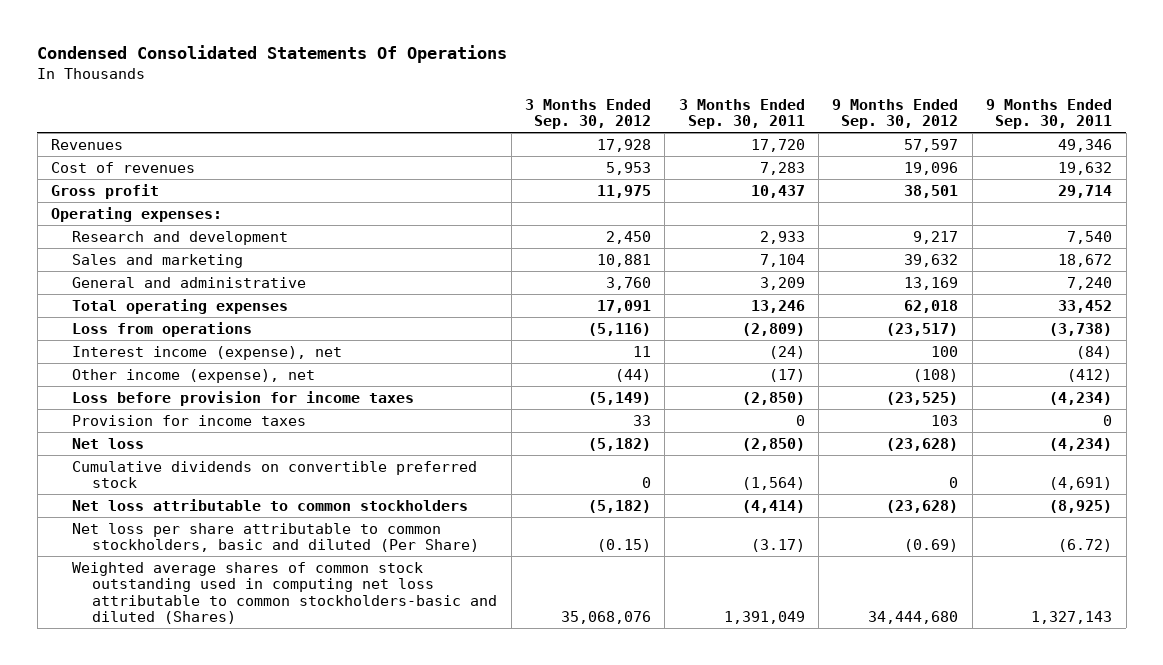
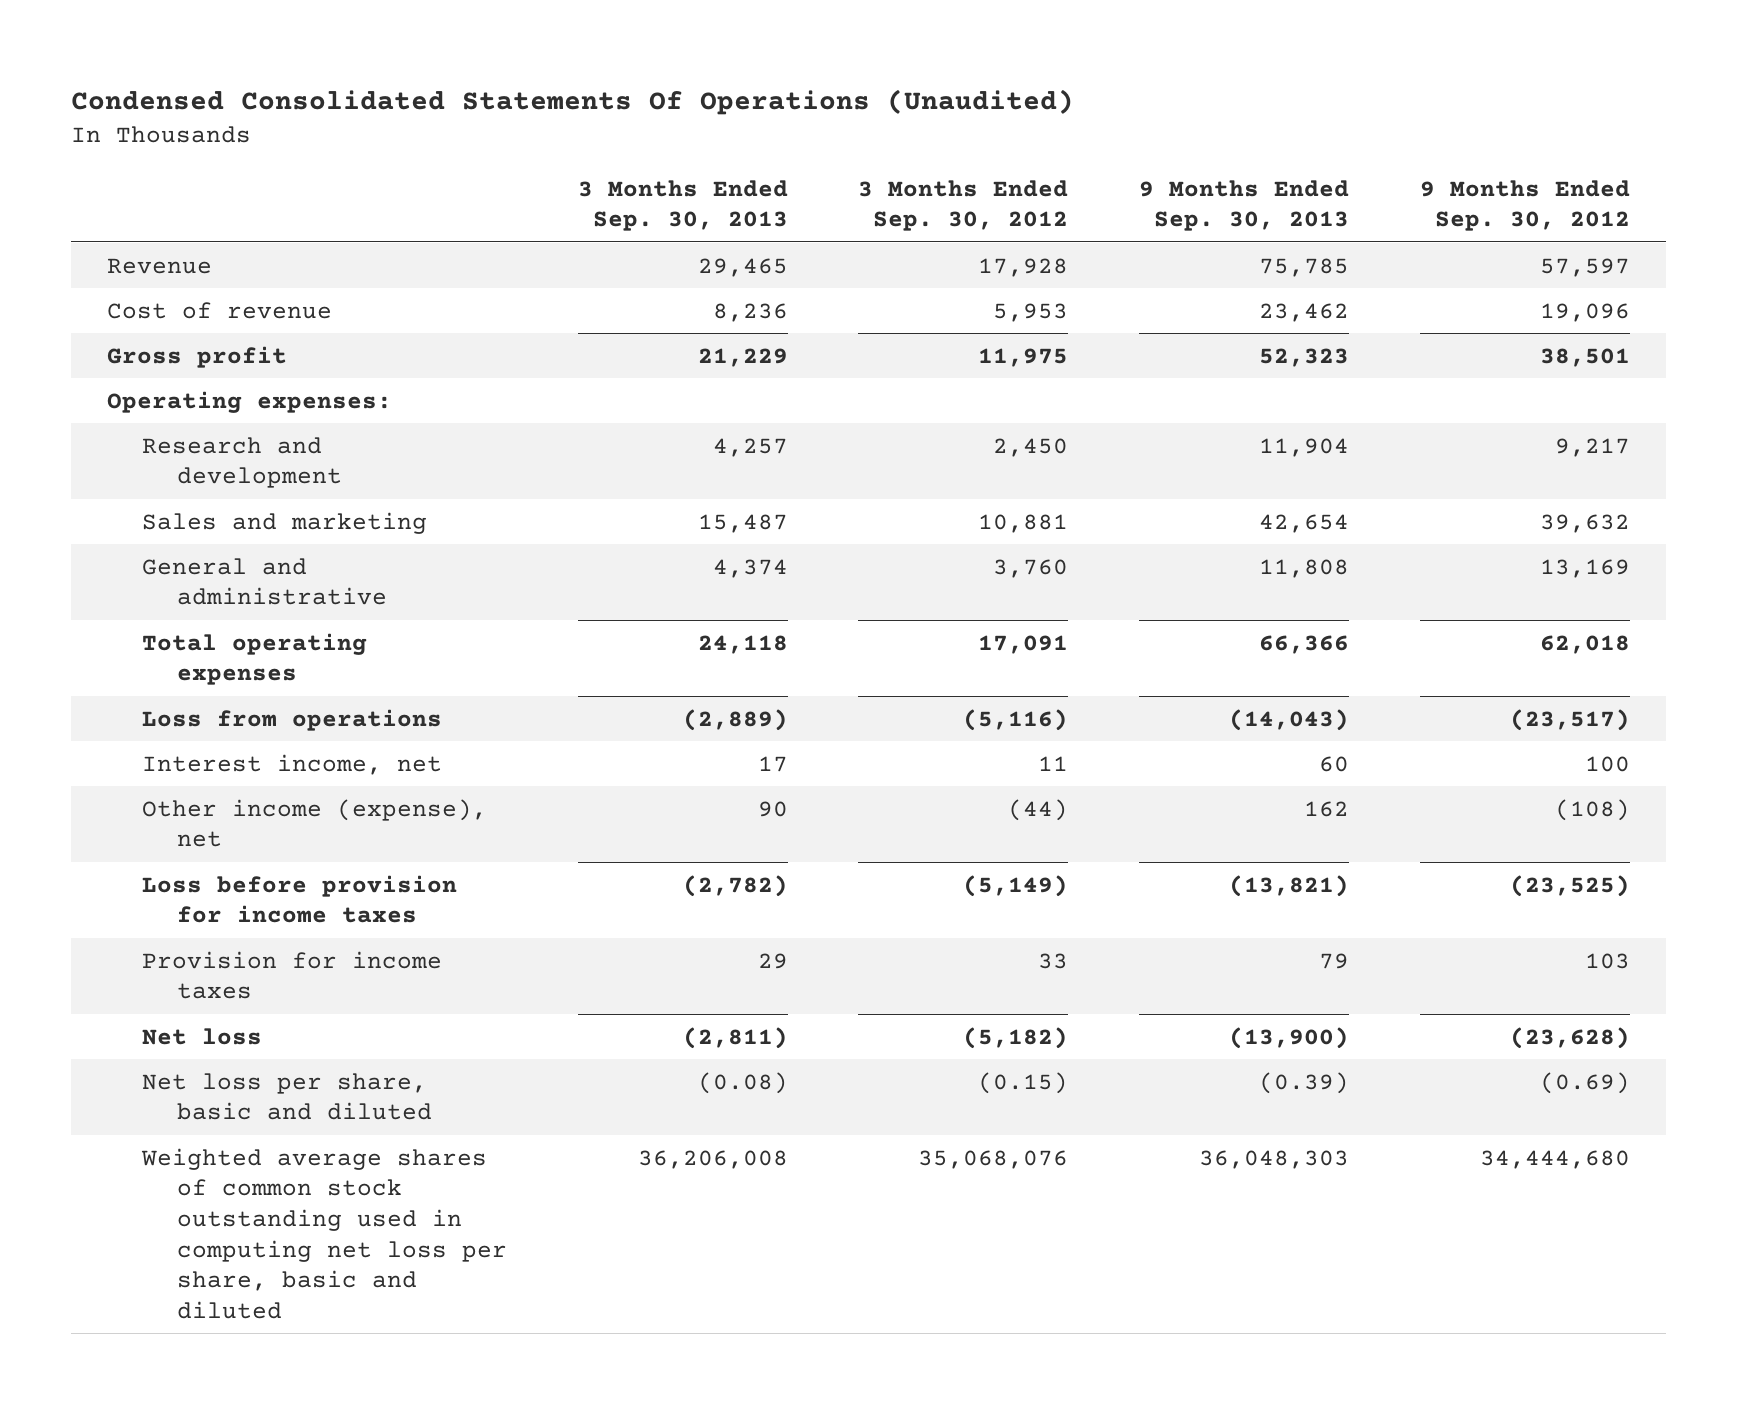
- Condensed Consolidated Statements Of Operations
+ Condensed Consolidated Statements Of Operations (Unaudited)
- | 3 Months Ended Sep. 30, 2012 | 3 Months Ended Sep. 30, 2011 | 9 Months Ended Sep. 30, 2012 | 9 Months Ended Sep. 30, 2011
+ | 3 Months Ended Sep. 30, 2013 | 3 Months Ended Sep. 30, 2012 | 9 Months Ended Sep. 30, 2013 | 9 Months Ended Sep. 30, 2012
- Revenues | 17,928 | 17,720 | 57,597 | 49,346
- Cost of revenues | 5,953 | 7,283 | 19,096 | 19,632
+ Revenue | 29,465 | 17,928 | 75,785 | 57,597
+ Cost of revenue | 8,236 | 5,953 | 23,462 | 19,096
- Interest income (expense), net | 11 | (24) | 100 | (84)
+ Interest income, net | 17 | 11 | 60 | 100
- Cumulative dividends on convertible preferred stock | 0 | (1,564) | 0 | (4,691)
- Net loss attributable to common stockholders | (5,182) | (4,414) | (23,628) | (8,925)
- Net loss per share attributable to common stockholders, basic and diluted (Per Share) | (0.15) | (3.17) | (0.69) | (6.72)
- Weighted average shares of common stock outstanding used in computing net loss attributable to common stockholders-basic and diluted (Shares) | 35,068,076 | 1,391,049 | 34,444,680 | 1,327,143
+ Net loss per share, basic and diluted | (0.08) | (0.15) | (0.39) | (0.69)
+ Weighted average shares of common stock outstanding used in computing net loss per share, basic and diluted | 36,206,008 | 35,068,076 | 36,048,303 | 34,444,680

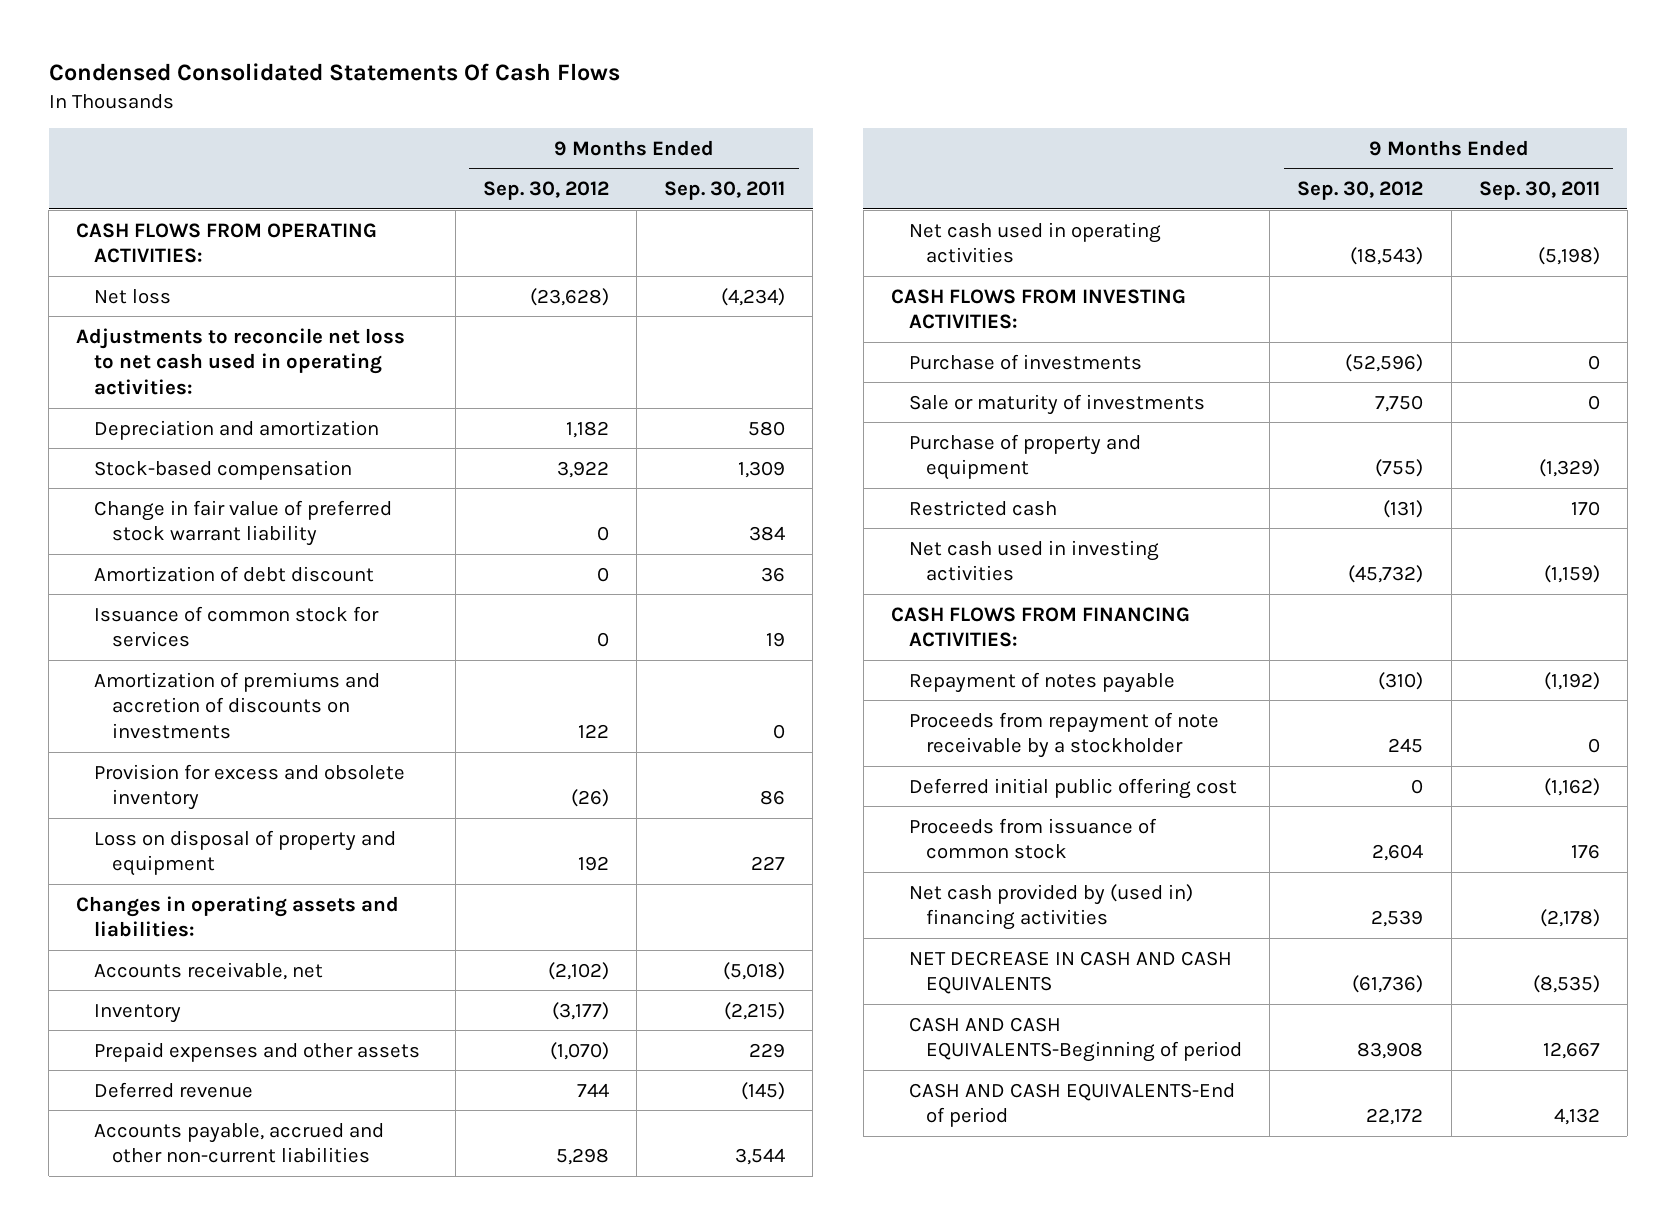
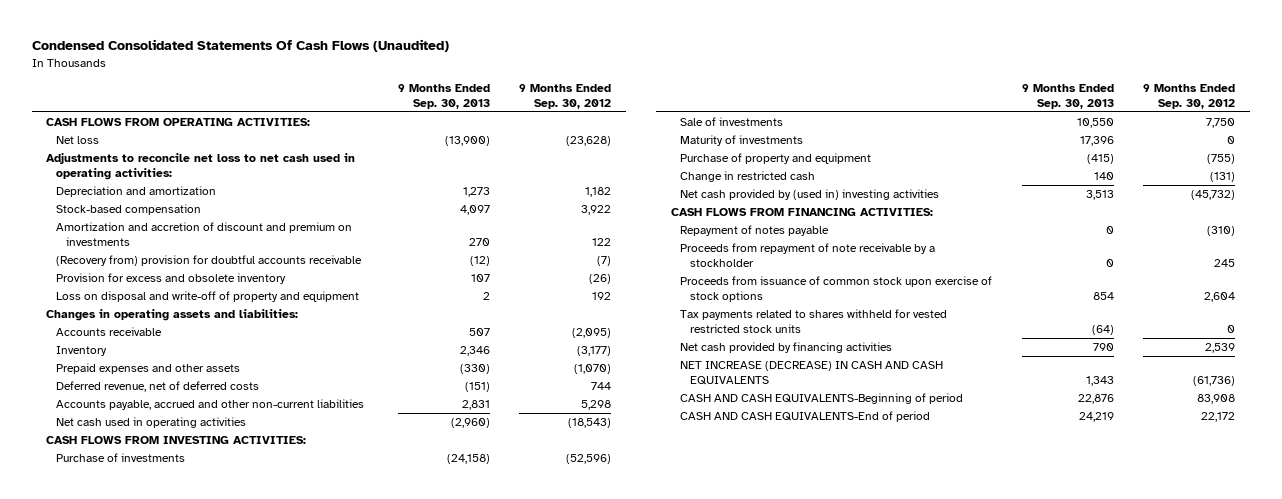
- Condensed Consolidated Statements Of Cash Flows
+ Condensed Consolidated Statements Of Cash Flows (Unaudited)
- | 9 Months Ended Sep. 30, 2012 | 9 Months Ended Sep. 30, 2011
+ | 9 Months Ended Sep. 30, 2013 | 9 Months Ended Sep. 30, 2012
- Change in fair value of preferred stock warrant liability | 0 | 384
- Amortization of debt discount | 0 | 36
- Issuance of common stock for services | 0 | 19
- Amortization of premiums and accretion of discounts on investments | 122 | 0
+ Amortization and accretion of discount and premium on investments | 270 | 122
+ (Recovery from) provision for doubtful accounts receivable | (12) | (7)
- Loss on disposal of property and equipment | 192 | 227
+ Loss on disposal and write-off of property and equipment | 2 | 192
- Accounts receivable, net | (2,102) | (5,018)
+ Accounts receivable | 507 | (2,095)
- Deferred revenue | 744 | (145)
+ Deferred revenue, net of deferred costs | (151) | 744
- Sale or maturity of investments | 7,750 | 0
+ Sale of investments | 10,550 | 7,750
+ Maturity of investments | 17,396 | 0
- Restricted cash | (131) | 170
- Net cash used in investing activities | (45,732) | (1,159)
+ Change in restricted cash | 140 | (131)
+ Net cash provided by (used in) investing activities | 3,513 | (45,732)
- Deferred initial public offering cost | 0 | (1,162)
- Proceeds from issuance of common stock | 2,604 | 176
- Net cash provided by (used in) financing activities | 2,539 | (2,178)
- NET DECREASE IN CASH AND CASH EQUIVALENTS | (61,736) | (8,535)
+ Proceeds from issuance of common stock upon exercise of stock options | 854 | 2,604
+ Tax payments related to shares withheld for vested restricted stock units | (64) | 0
+ Net cash provided by financing activities | 790 | 2,539
+ NET INCREASE (DECREASE) IN CASH AND CASH EQUIVALENTS | 1,343 | (61,736)

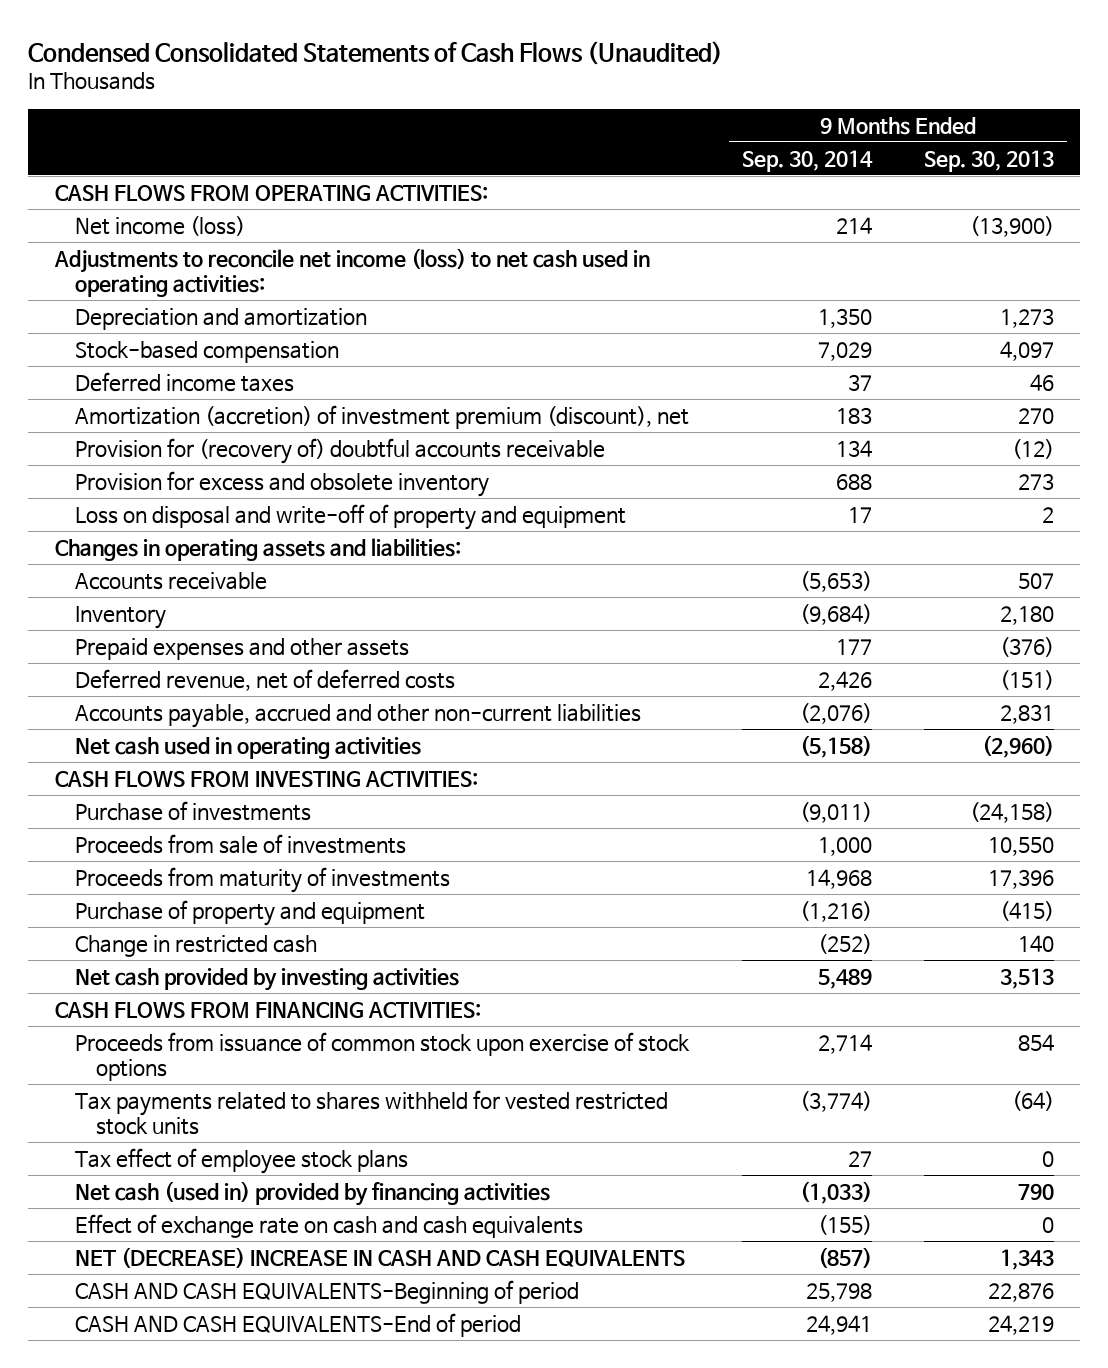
- Condensed Consolidated Statements Of Cash Flows (Unaudited)
+ Condensed Consolidated Statements of Cash Flows (Unaudited)
- | 9 Months Ended Sep. 30, 2013 | 9 Months Ended Sep. 30, 2012
+ | 9 Months Ended Sep. 30, 2014 | 9 Months Ended Sep. 30, 2013
- Net loss | (13,900) | (23,628)
- Adjustments to reconcile net loss to net cash used in operating activities:
+ Net income (loss) | 214 | (13,900)
+ Adjustments to reconcile net income (loss) to net cash used in operating activities:
- Amortization and accretion of discount and premium on investments | 270 | 122
- (Recovery from) provision for doubtful accounts receivable | (12) | (7)
- Provision for excess and obsolete inventory | 107 | (26)
+ Deferred income taxes | 37 | 46
+ Amortization (accretion) of investment premium (discount), net | 183 | 270
+ Provision for (recovery of) doubtful accounts receivable | 134 | (12)
+ Provision for excess and obsolete inventory | 688 | 273
- Inventory | 2,346 | (3,177)
- Prepaid expenses and other assets | (330) | (1,070)
+ Inventory | (9,684) | 2,180
+ Prepaid expenses and other assets | 177 | (376)
- Sale of investments | 10,550 | 7,750
- Maturity of investments | 17,396 | 0
+ Proceeds from sale of investments | 1,000 | 10,550
+ Proceeds from maturity of investments | 14,968 | 17,396
- Net cash provided by (used in) investing activities | 3,513 | (45,732)
+ Net cash provided by investing activities | 5,489 | 3,513
- Repayment of notes payable | 0 | (310)
- Proceeds from repayment of note receivable by a stockholder | 0 | 245
- Net cash provided by financing activities | 790 | 2,539
- NET INCREASE (DECREASE) IN CASH AND CASH EQUIVALENTS | 1,343 | (61,736)
+ Tax effect of employee stock plans | 27 | 0
+ Net cash (used in) provided by financing activities | (1,033) | 790
+ Effect of exchange rate on cash and cash equivalents | (155) | 0
+ NET (DECREASE) INCREASE IN CASH AND CASH EQUIVALENTS | (857) | 1,343

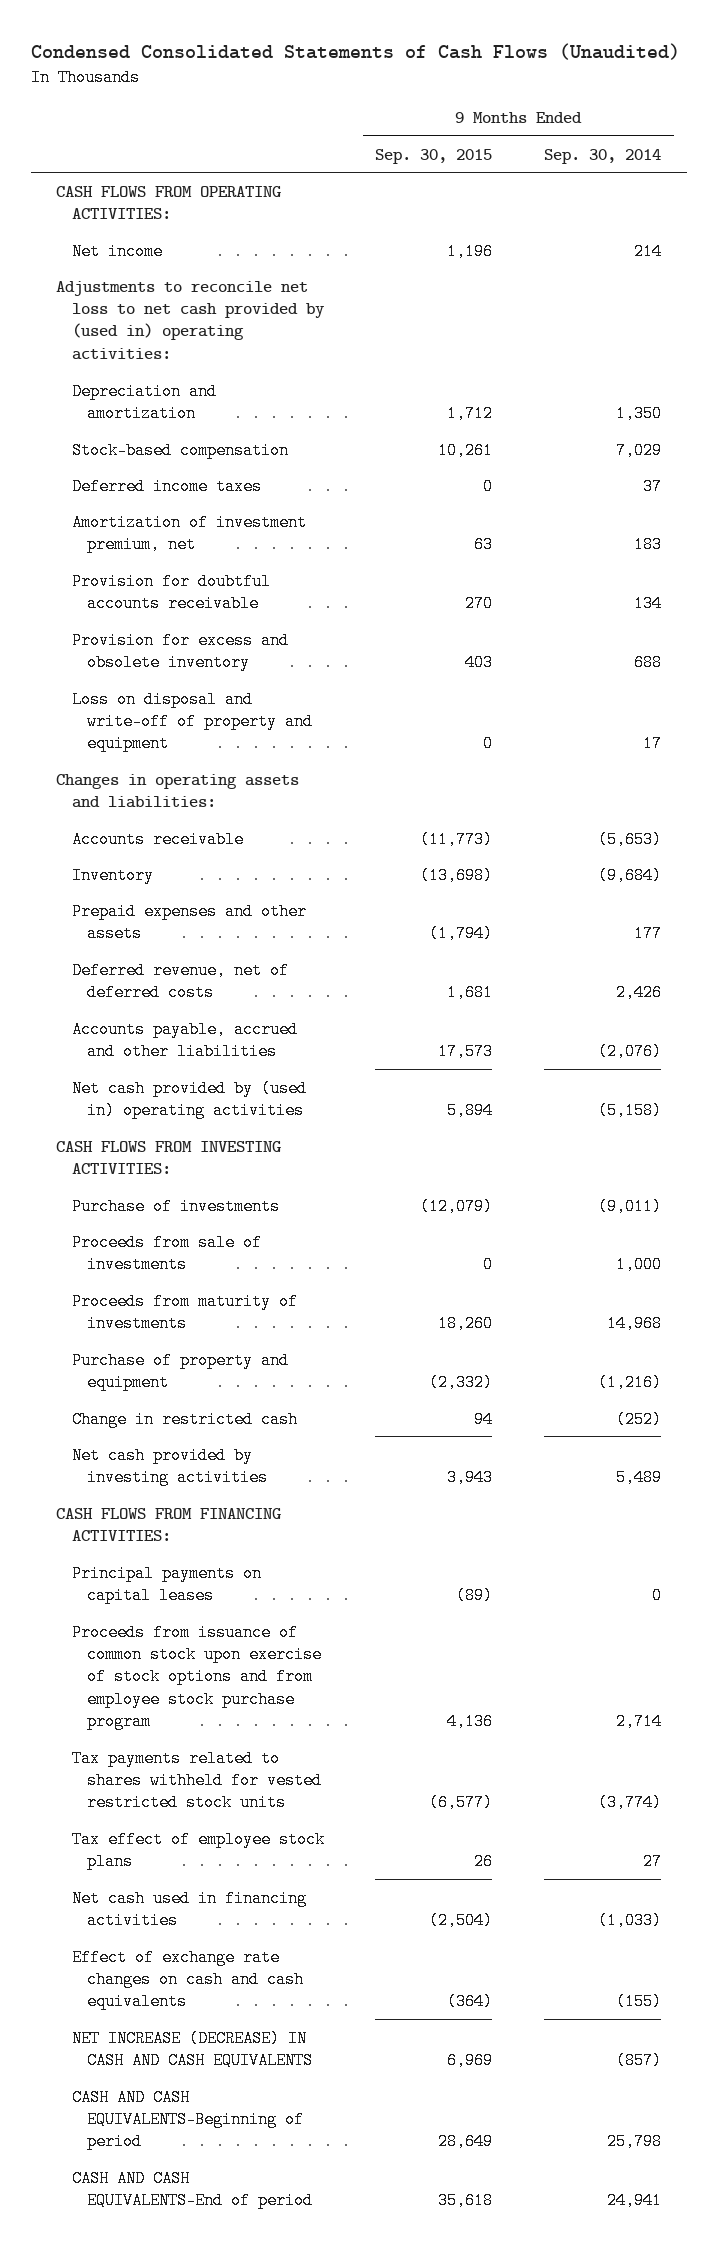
- | 9 Months Ended Sep. 30, 2014 | 9 Months Ended Sep. 30, 2013
+ | 9 Months Ended Sep. 30, 2015 | 9 Months Ended Sep. 30, 2014
- Net income (loss) | 214 | (13,900)
- Adjustments to reconcile net income (loss) to net cash used in operating activities:
+ Net income | 1,196 | 214
+ Adjustments to reconcile net loss to net cash provided by (used in) operating activities:
- Amortization (accretion) of investment premium (discount), net | 183 | 270
- Provision for (recovery of) doubtful accounts receivable | 134 | (12)
+ Amortization of investment premium, net | 63 | 183
+ Provision for doubtful accounts receivable | 270 | 134
- Accounts payable, accrued and other non-current liabilities | (2,076) | 2,831
- Net cash used in operating activities | (5,158) | (2,960)
+ Accounts payable, accrued and other liabilities | 17,573 | (2,076)
+ Net cash provided by (used in) operating activities | 5,894 | (5,158)
- Proceeds from issuance of common stock upon exercise of stock options | 2,714 | 854
+ Principal payments on capital leases | (89) | 0
+ Proceeds from issuance of common stock upon exercise of stock options and from employee stock purchase program | 4,136 | 2,714
- Net cash (used in) provided by financing activities | (1,033) | 790
- Effect of exchange rate on cash and cash equivalents | (155) | 0
- NET (DECREASE) INCREASE IN CASH AND CASH EQUIVALENTS | (857) | 1,343
+ Net cash used in financing activities | (2,504) | (1,033)
+ Effect of exchange rate changes on cash and cash equivalents | (364) | (155)
+ NET INCREASE (DECREASE) IN CASH AND CASH EQUIVALENTS | 6,969 | (857)

